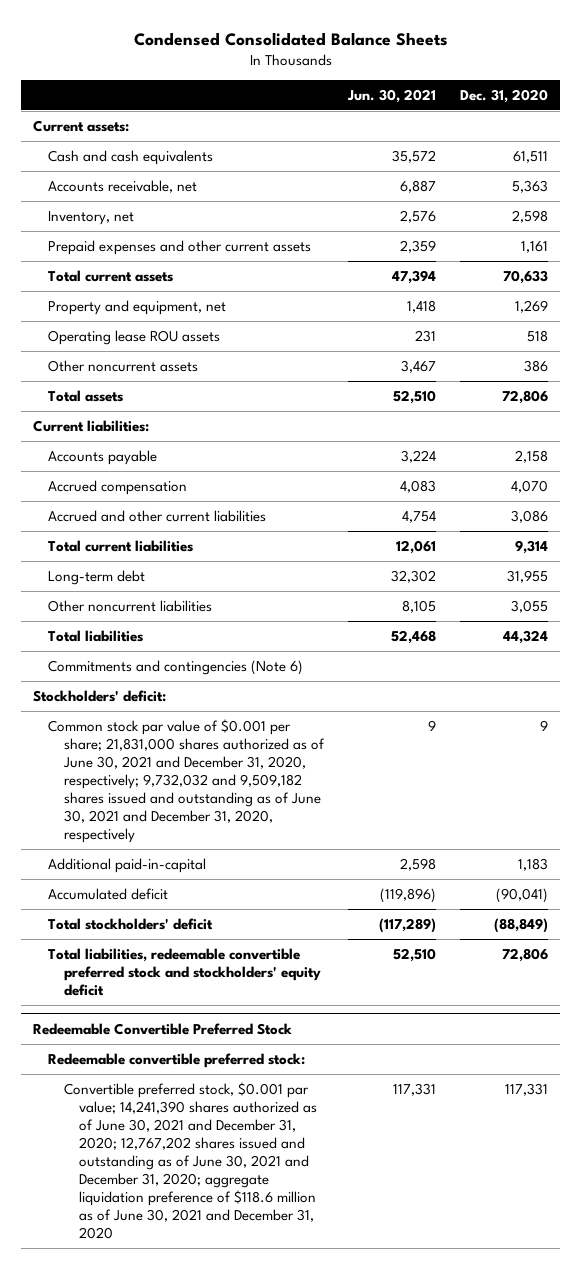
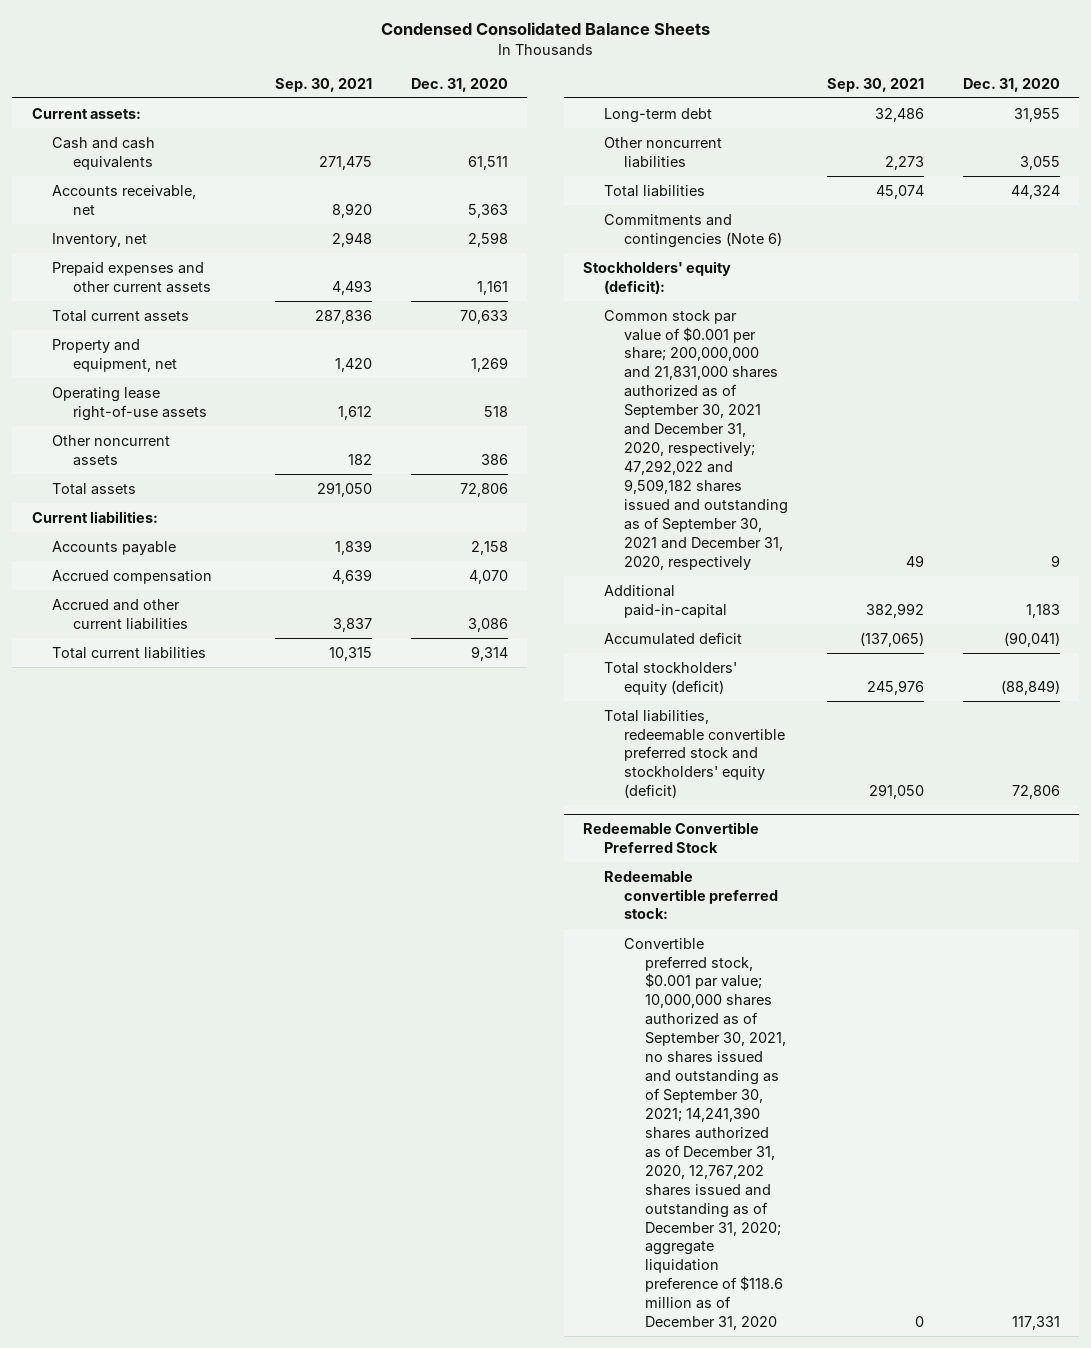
- | Jun. 30, 2021 | Dec. 31, 2020
+ | Sep. 30, 2021 | Dec. 31, 2020
- Operating lease ROU assets | 231 | 518
+ Operating lease right-of-use assets | 1,612 | 518
- Stockholders' deficit:
- Common stock par value of $0.001 per share; 21,831,000 shares authorized as of June 30, 2021 and December 31, 2020, respectively; 9,732,032 and 9,509,182 shares issued and outstanding as of June 30, 2021 and December 31, 2020, respectively | 9 | 9
+ Stockholders' equity (deficit):
+ Common stock par value of $0.001 per share; 200,000,000 and 21,831,000 shares authorized as of September 30, 2021 and December 31, 2020, respectively; 47,292,022 and 9,509,182 shares issued and outstanding as of September 30, 2021 and December 31, 2020, respectively | 49 | 9
- Total stockholders' deficit | (117,289) | (88,849)
- Total liabilities, redeemable convertible preferred stock and stockholders' equity deficit | 52,510 | 72,806
+ Total stockholders' equity (deficit) | 245,976 | (88,849)
+ Total liabilities, redeemable convertible preferred stock and stockholders' equity (deficit) | 291,050 | 72,806
@ Redeemable Convertible Preferred Stock
- Convertible preferred stock, $0.001 par value; 14,241,390 shares authorized as of June 30, 2021 and December 31, 2020; 12,767,202 shares issued and outstanding as of June 30, 2021 and December 31, 2020; aggregate liquidation preference of $118.6 million as of June 30, 2021 and December 31, 2020 | 117,331 | 117,331
+ Convertible preferred stock, $0.001 par value; 10,000,000 shares authorized as of September 30, 2021, no shares issued and outstanding as of September 30, 2021; 14,241,390 shares authorized as of December 31, 2020, 12,767,202 shares issued and outstanding as of December 31, 2020; aggregate liquidation preference of $118.6 million as of December 31, 2020 | 0 | 117,331

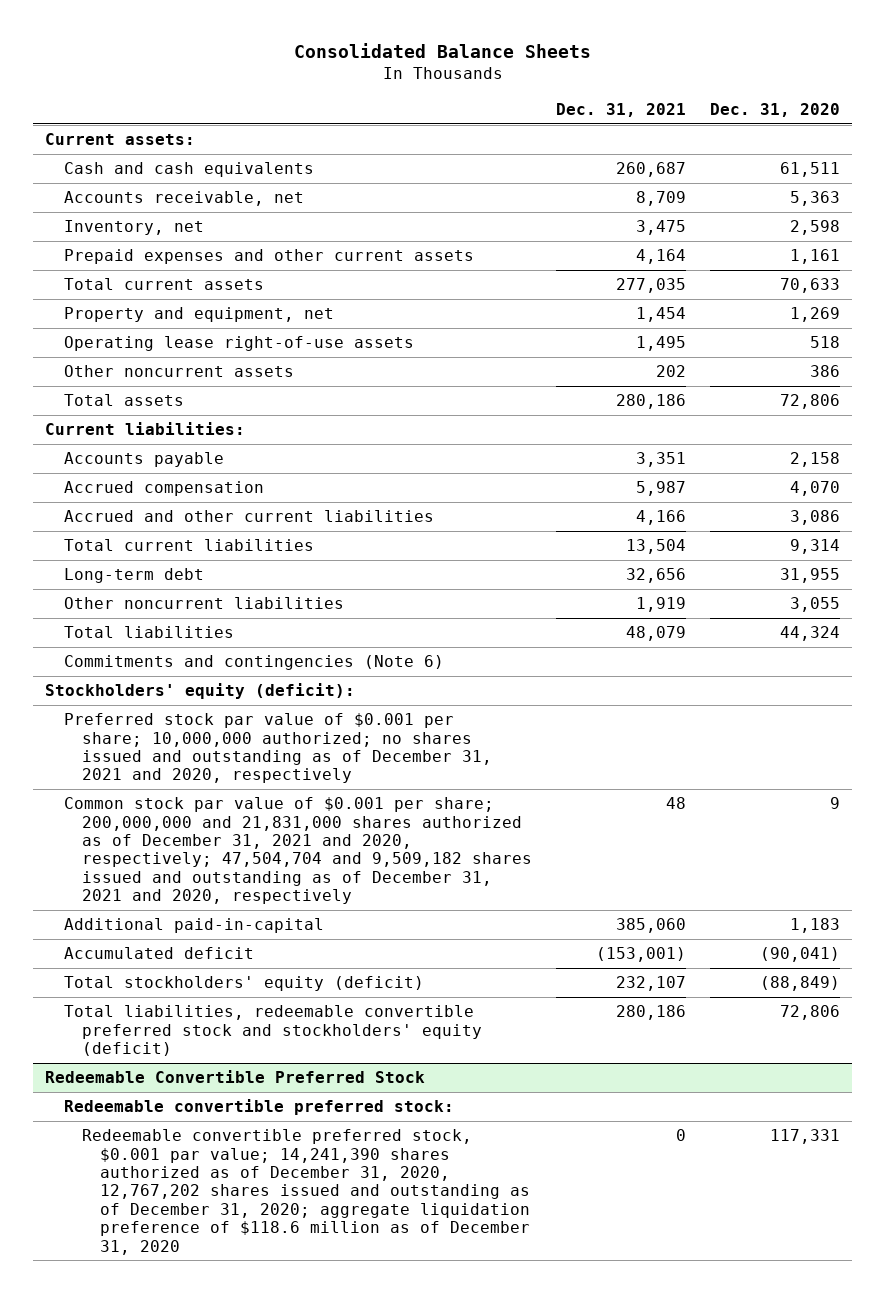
- Condensed Consolidated Balance Sheets
+ Consolidated Balance Sheets
- | Sep. 30, 2021 | Dec. 31, 2020
+ | Dec. 31, 2021 | Dec. 31, 2020
- Common stock par value of $0.001 per share; 200,000,000 and 21,831,000 shares authorized as of September 30, 2021 and December 31, 2020, respectively; 47,292,022 and 9,509,182 shares issued and outstanding as of September 30, 2021 and December 31, 2020, respectively | 49 | 9
+ Preferred stock par value of $0.001 per share; 10,000,000 authorized; no shares issued and outstanding as of December 31, 2021 and 2020, respectively
+ Common stock par value of $0.001 per share; 200,000,000 and 21,831,000 shares authorized as of December 31, 2021 and 2020, respectively; 47,504,704 and 9,509,182 shares issued and outstanding as of December 31, 2021 and 2020, respectively | 48 | 9
@ Redeemable Convertible Preferred Stock
- Convertible preferred stock, $0.001 par value; 10,000,000 shares authorized as of September 30, 2021, no shares issued and outstanding as of September 30, 2021; 14,241,390 shares authorized as of December 31, 2020, 12,767,202 shares issued and outstanding as of December 31, 2020; aggregate liquidation preference of $118.6 million as of December 31, 2020 | 0 | 117,331
+ Redeemable convertible preferred stock, $0.001 par value; 14,241,390 shares authorized as of December 31, 2020, 12,767,202 shares issued and outstanding as of December 31, 2020; aggregate liquidation preference of $118.6 million as of December 31, 2020 | 0 | 117,331

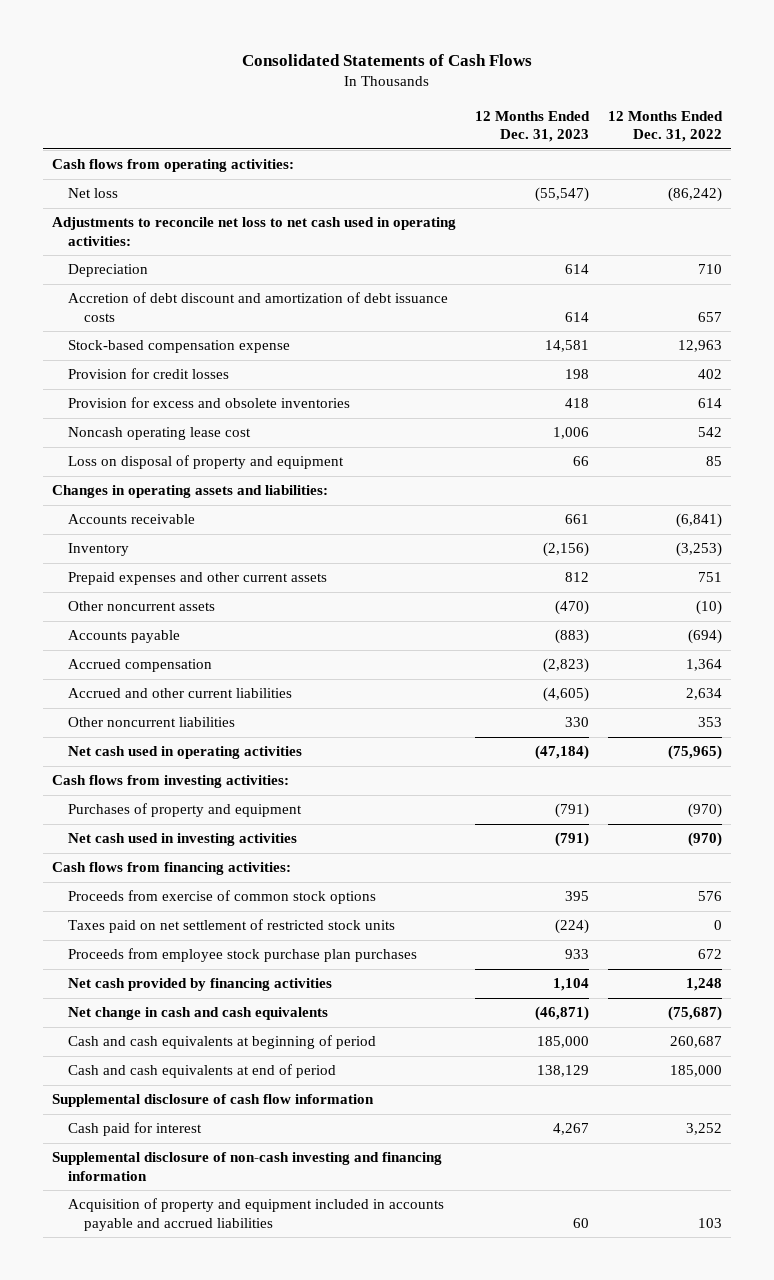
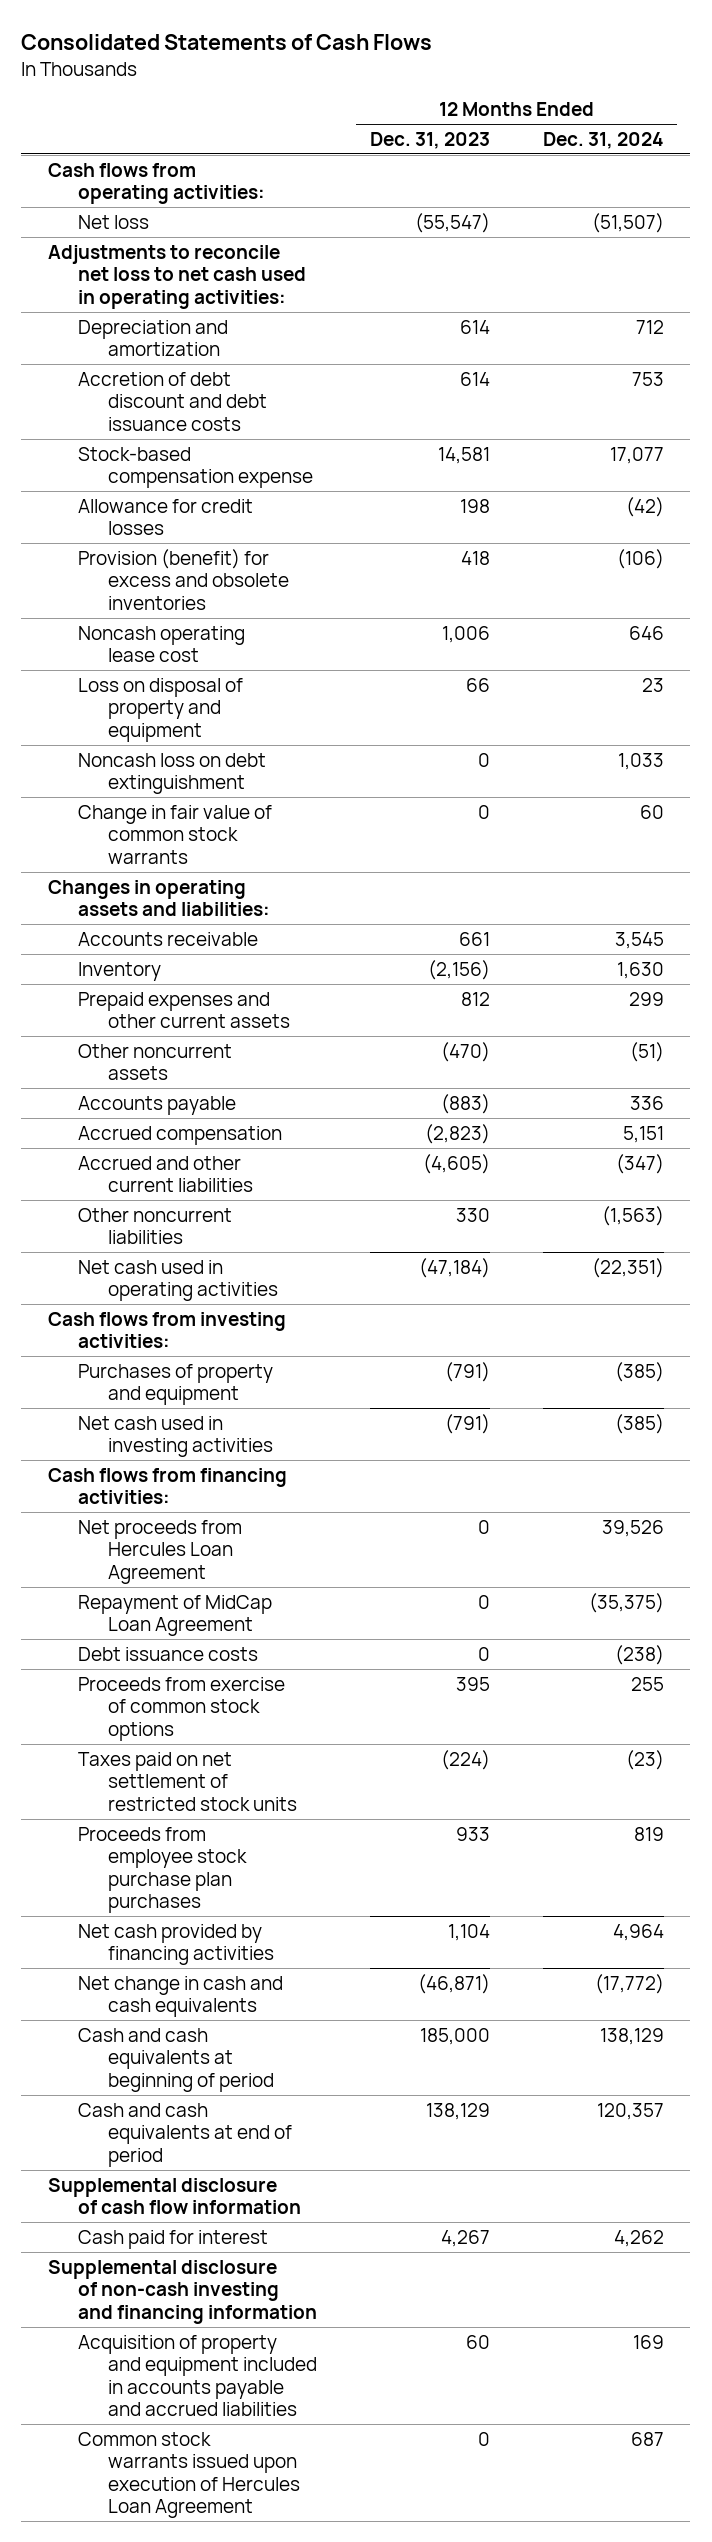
- | 12 Months Ended Dec. 31, 2023 | 12 Months Ended Dec. 31, 2022
+ | 12 Months Ended Dec. 31, 2023 | 12 Months Ended Dec. 31, 2024
- Depreciation | 614 | 710
- Accretion of debt discount and amortization of debt issuance costs | 614 | 657
+ Depreciation and amortization | 614 | 712
+ Accretion of debt discount and debt issuance costs | 614 | 753
- Provision for credit losses | 198 | 402
- Provision for excess and obsolete inventories | 418 | 614
+ Allowance for credit losses | 198 | (42)
+ Provision (benefit) for excess and obsolete inventories | 418 | (106)
+ Noncash loss on debt extinguishment | 0 | 1,033
+ Change in fair value of common stock warrants | 0 | 60
+ Net proceeds from Hercules Loan Agreement | 0 | 39,526
+ Repayment of MidCap Loan Agreement | 0 | (35,375)
+ Debt issuance costs | 0 | (238)
+ Common stock warrants issued upon execution of Hercules Loan Agreement | 0 | 687

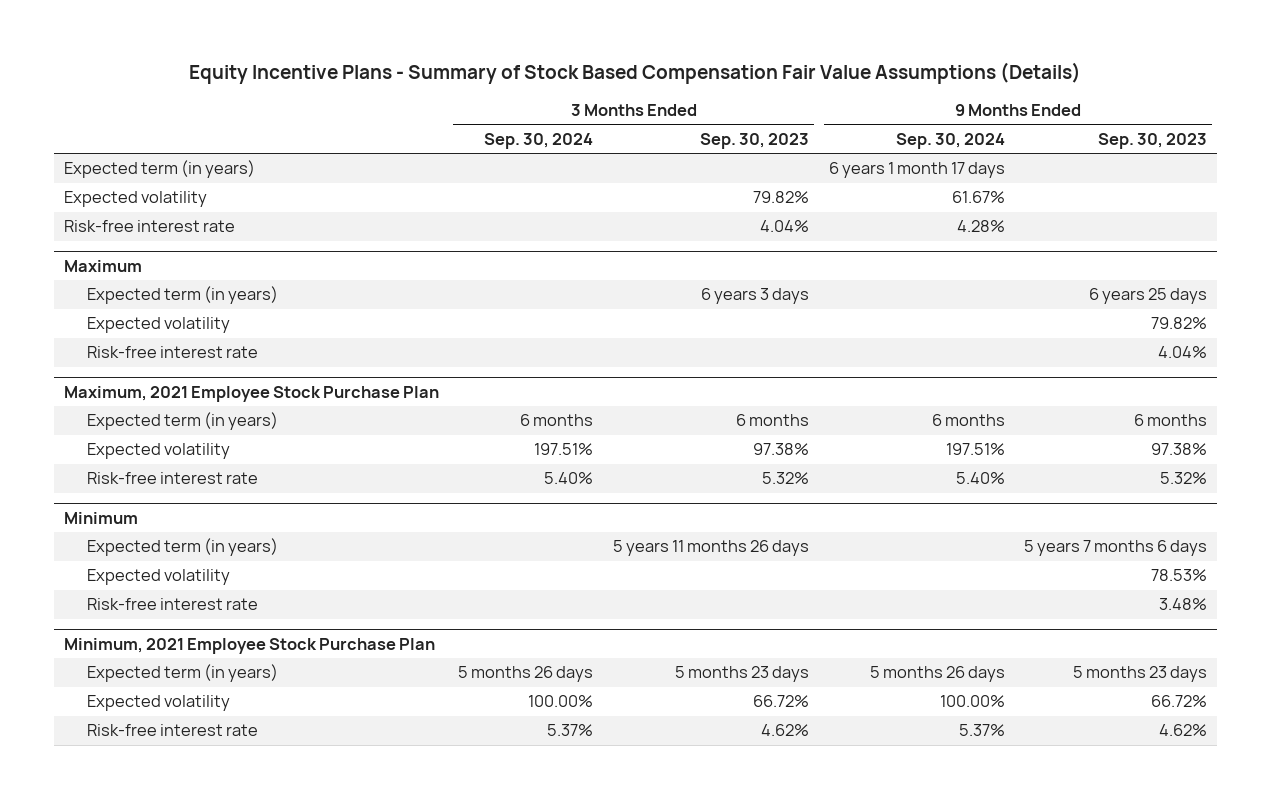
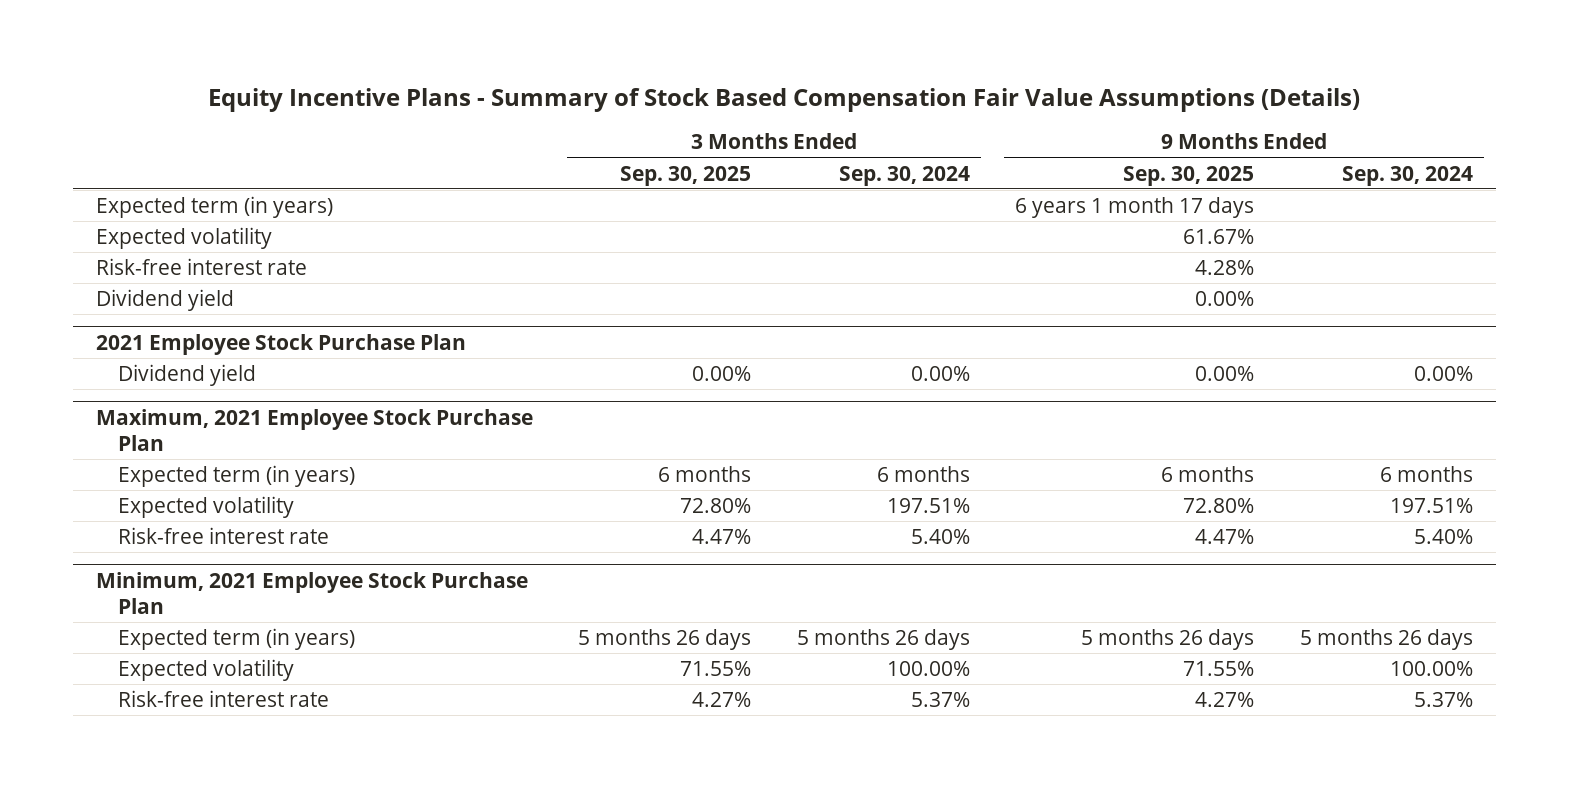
- | 3 Months Ended Sep. 30, 2024 | 3 Months Ended Sep. 30, 2023 | 9 Months Ended Sep. 30, 2024 | 9 Months Ended Sep. 30, 2023
+ | 3 Months Ended Sep. 30, 2025 | 3 Months Ended Sep. 30, 2024 | 9 Months Ended Sep. 30, 2025 | 9 Months Ended Sep. 30, 2024
- Expected term (in years) | | | 6 years 1 month 17 days |
- Expected volatility | | 79.82% | 61.67% |
- Risk-free interest rate | | 4.04% | 4.28% |
- Maximum
+ Dividend yield | | | 0.00% |
+ 2021 Employee Stock Purchase Plan
+ Dividend yield | 0.00% | 0.00% | 0.00% | 0.00%
- Minimum
- Expected term (in years) | | 5 years 11 months 26 days | | 5 years 7 months 6 days
- Expected volatility | | | | 78.53%
- Risk-free interest rate | | | | 3.48%

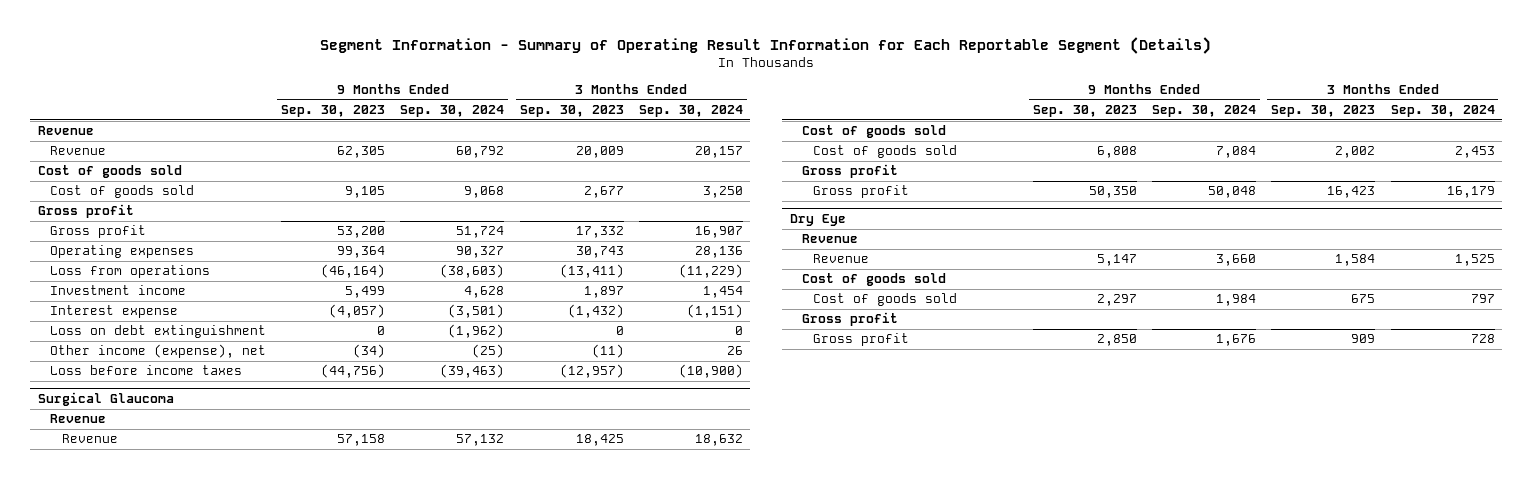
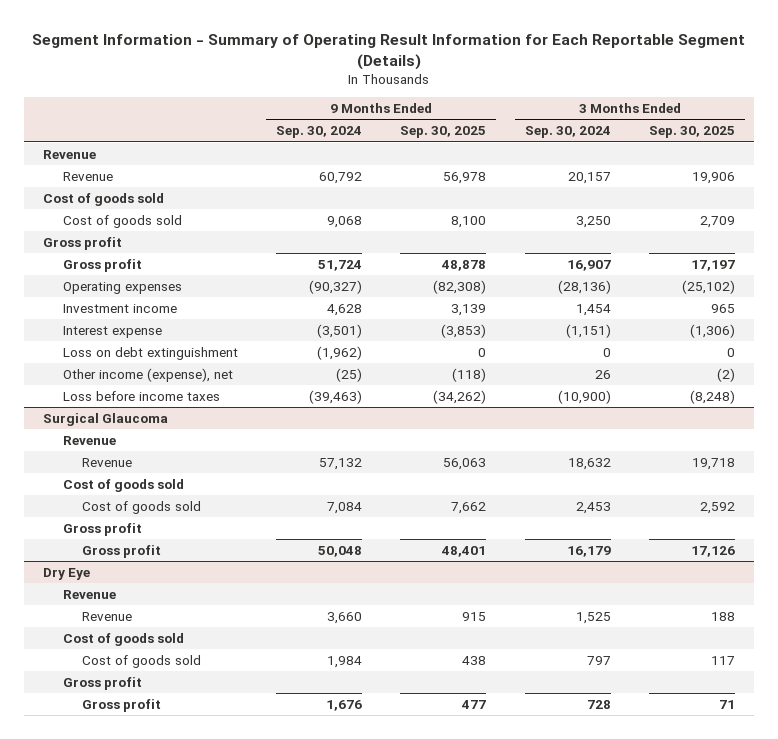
- | 9 Months Ended Sep. 30, 2023 | 9 Months Ended Sep. 30, 2024 | 3 Months Ended Sep. 30, 2023 | 3 Months Ended Sep. 30, 2024
+ | 9 Months Ended Sep. 30, 2024 | 9 Months Ended Sep. 30, 2025 | 3 Months Ended Sep. 30, 2024 | 3 Months Ended Sep. 30, 2025
- Operating expenses | 99,364 | 90,327 | 30,743 | 28,136
- Loss from operations | (46,164) | (38,603) | (13,411) | (11,229)
+ Operating expenses | (90,327) | (82,308) | (28,136) | (25,102)

